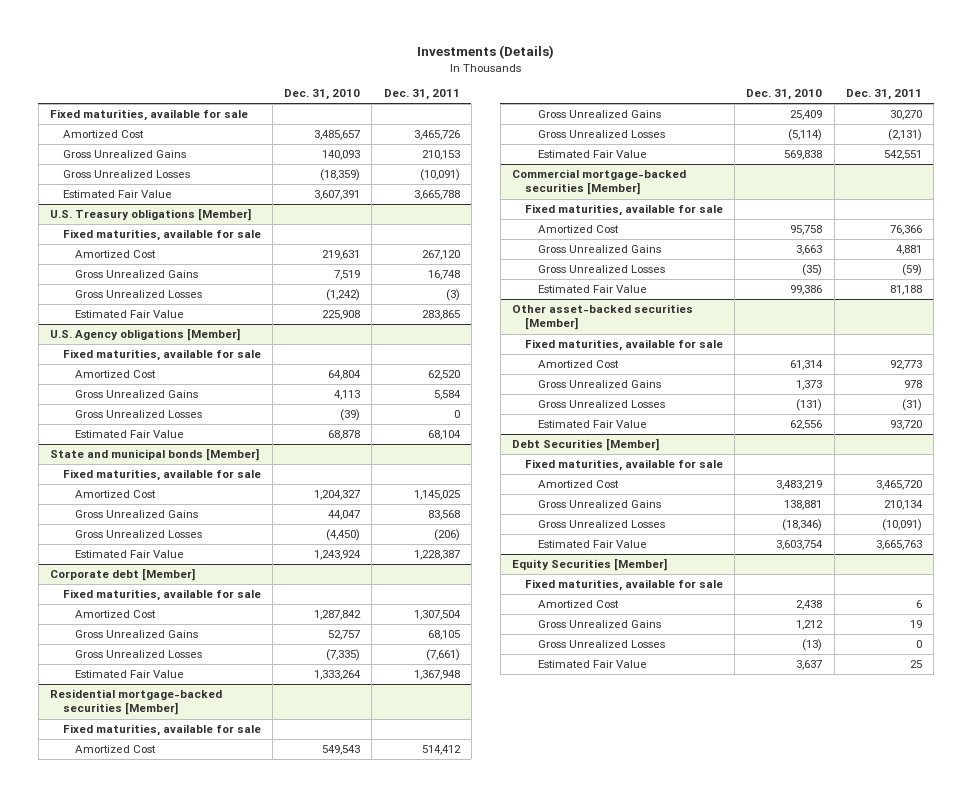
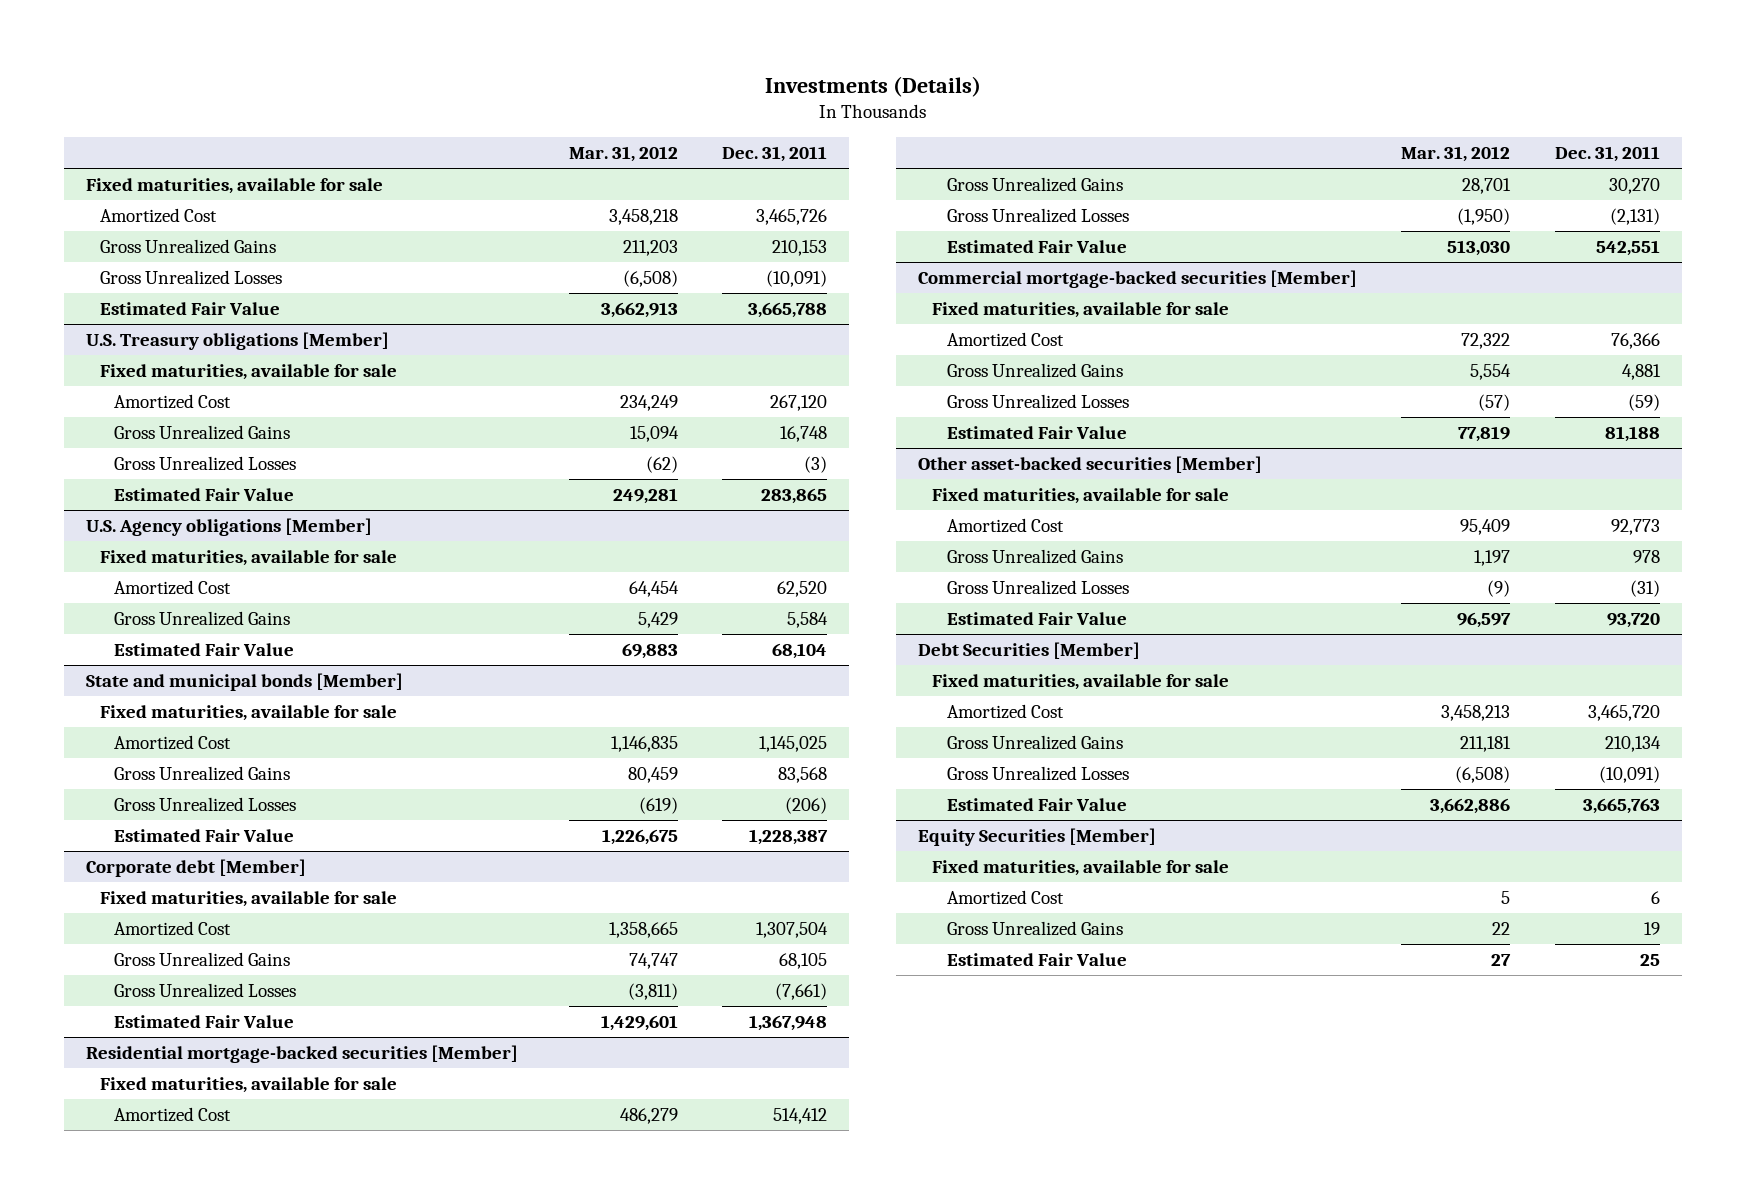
- | Dec. 31, 2010 | Dec. 31, 2011
+ | Mar. 31, 2012 | Dec. 31, 2011
@ U.S. Agency obligations [Member]
- Gross Unrealized Losses | (39) | 0
@ Equity Securities [Member]
- Gross Unrealized Losses | (13) | 0

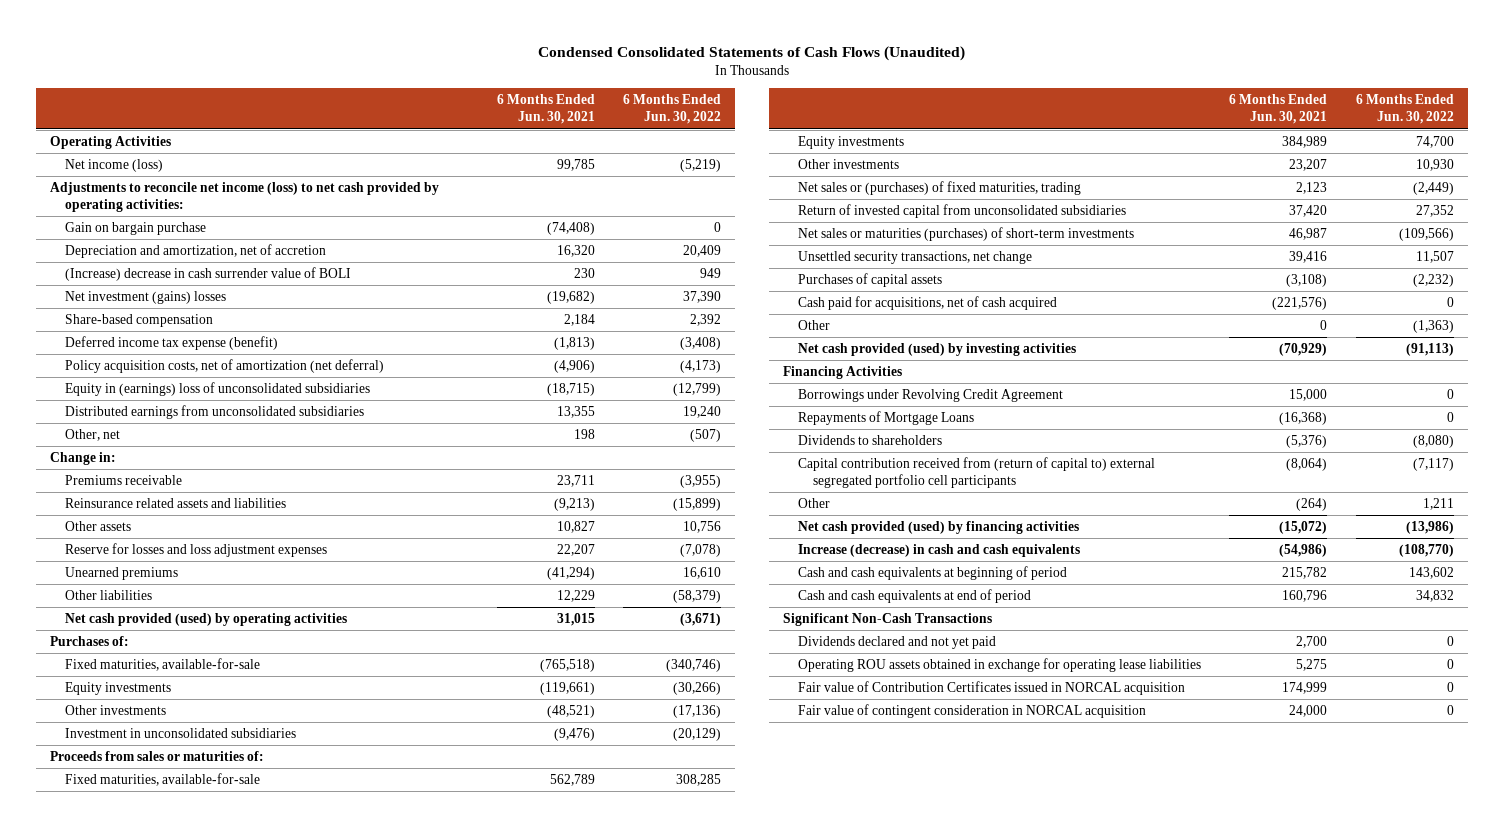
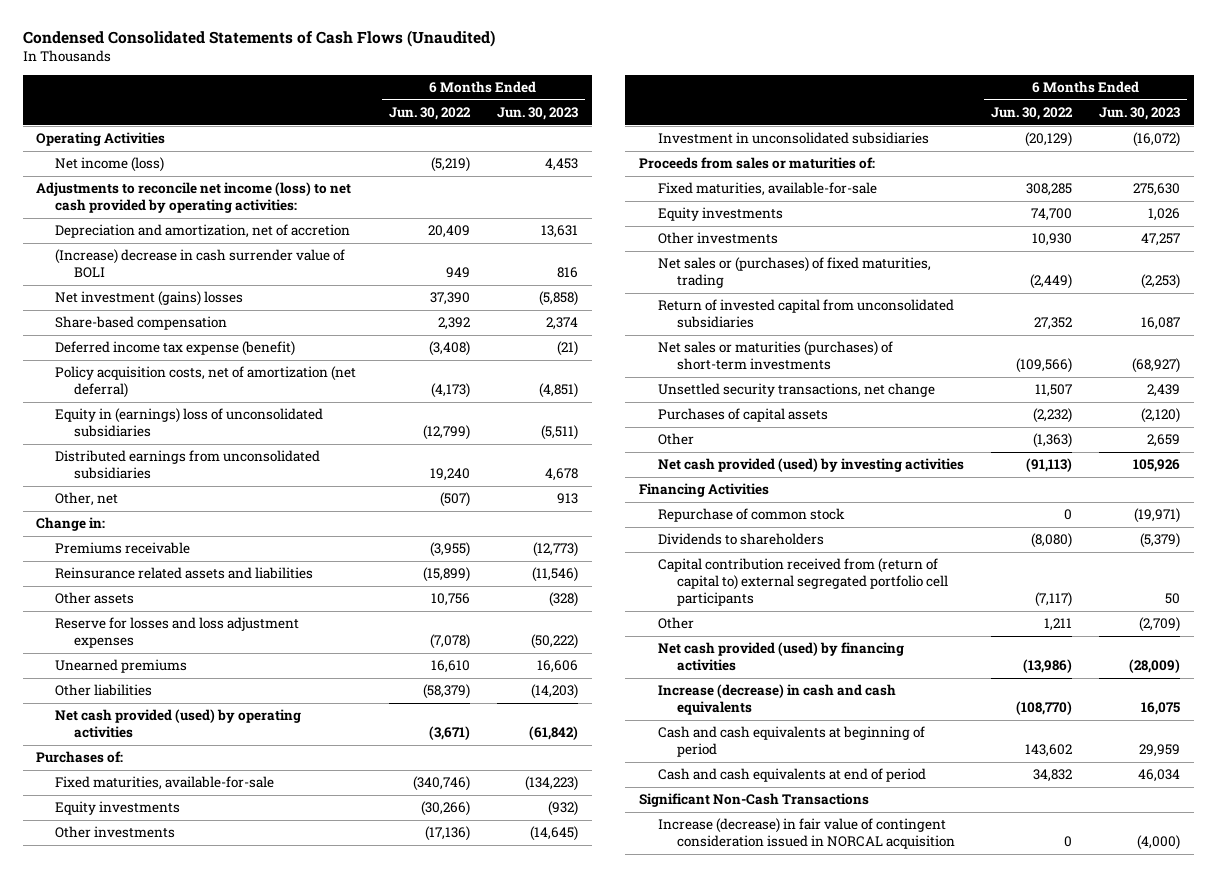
- | 6 Months Ended Jun. 30, 2021 | 6 Months Ended Jun. 30, 2022
+ | 6 Months Ended Jun. 30, 2022 | 6 Months Ended Jun. 30, 2023
- Gain on bargain purchase | (74,408) | 0
- Cash paid for acquisitions, net of cash acquired | (221,576) | 0
- Borrowings under Revolving Credit Agreement | 15,000 | 0
- Repayments of Mortgage Loans | (16,368) | 0
+ Repurchase of common stock | 0 | (19,971)
- Dividends declared and not yet paid | 2,700 | 0
- Operating ROU assets obtained in exchange for operating lease liabilities | 5,275 | 0
- Fair value of Contribution Certificates issued in NORCAL acquisition | 174,999 | 0
- Fair value of contingent consideration in NORCAL acquisition | 24,000 | 0
+ Increase (decrease) in fair value of contingent consideration issued in NORCAL acquisition | 0 | (4,000)

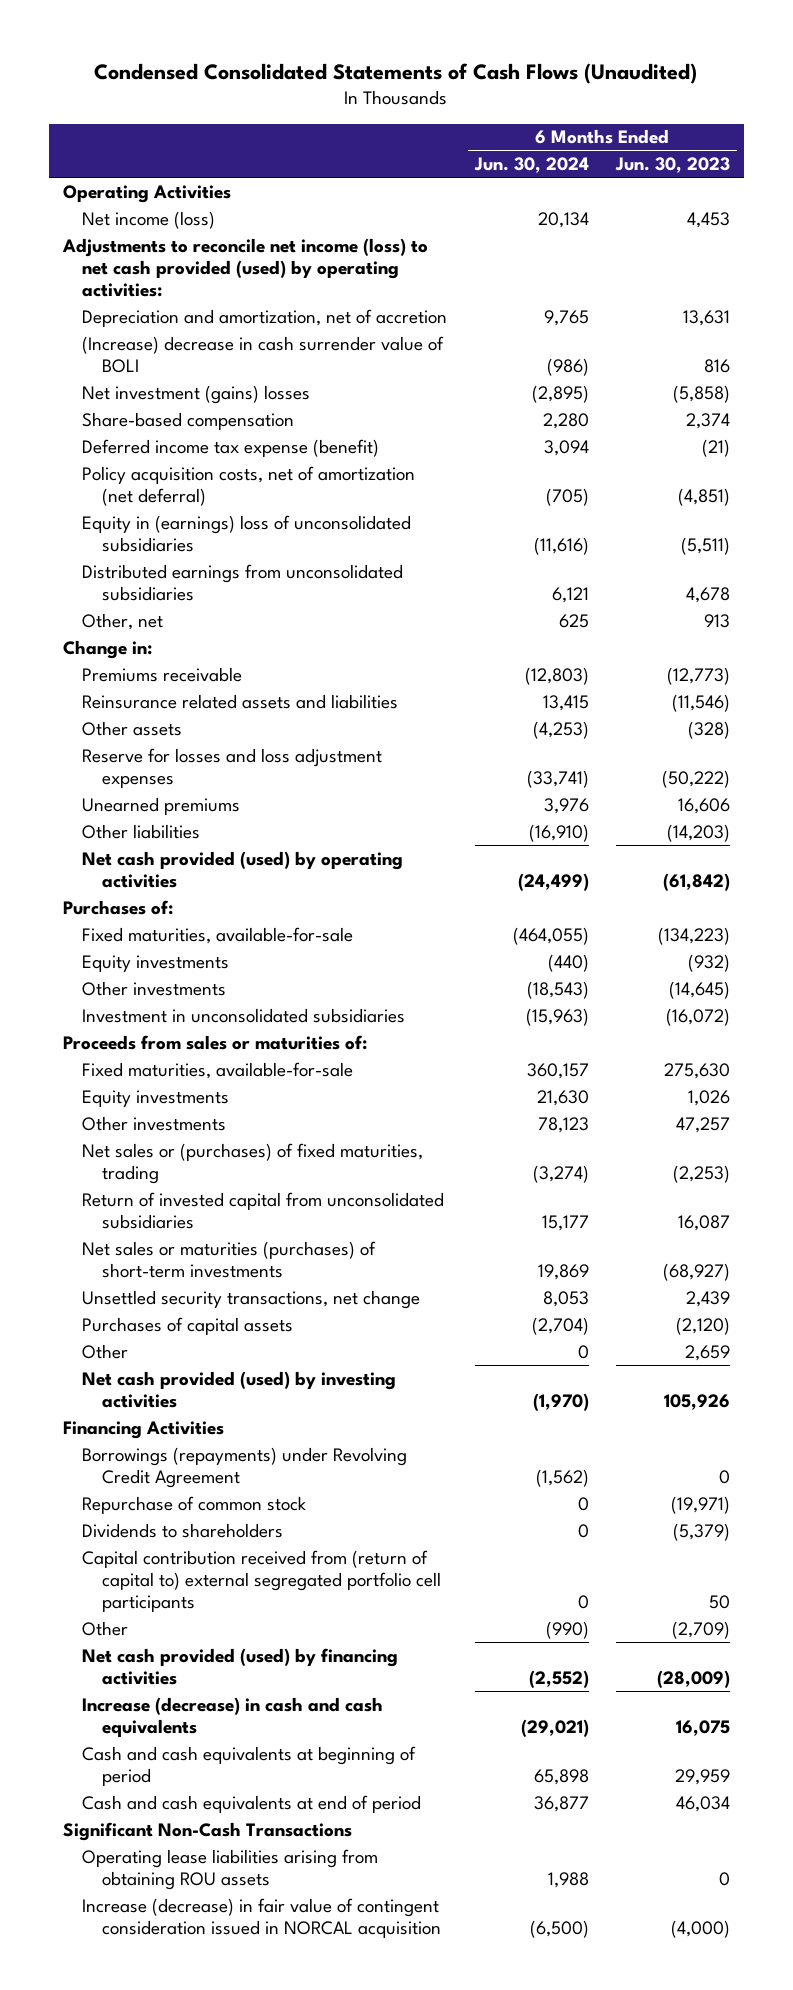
- | 6 Months Ended Jun. 30, 2022 | 6 Months Ended Jun. 30, 2023
+ | 6 Months Ended Jun. 30, 2024 | 6 Months Ended Jun. 30, 2023
- Adjustments to reconcile net income (loss) to net cash provided by operating activities:
+ Adjustments to reconcile net income (loss) to net cash provided (used) by operating activities:
+ Borrowings (repayments) under Revolving Credit Agreement | (1,562) | 0
+ Operating lease liabilities arising from obtaining ROU assets | 1,988 | 0

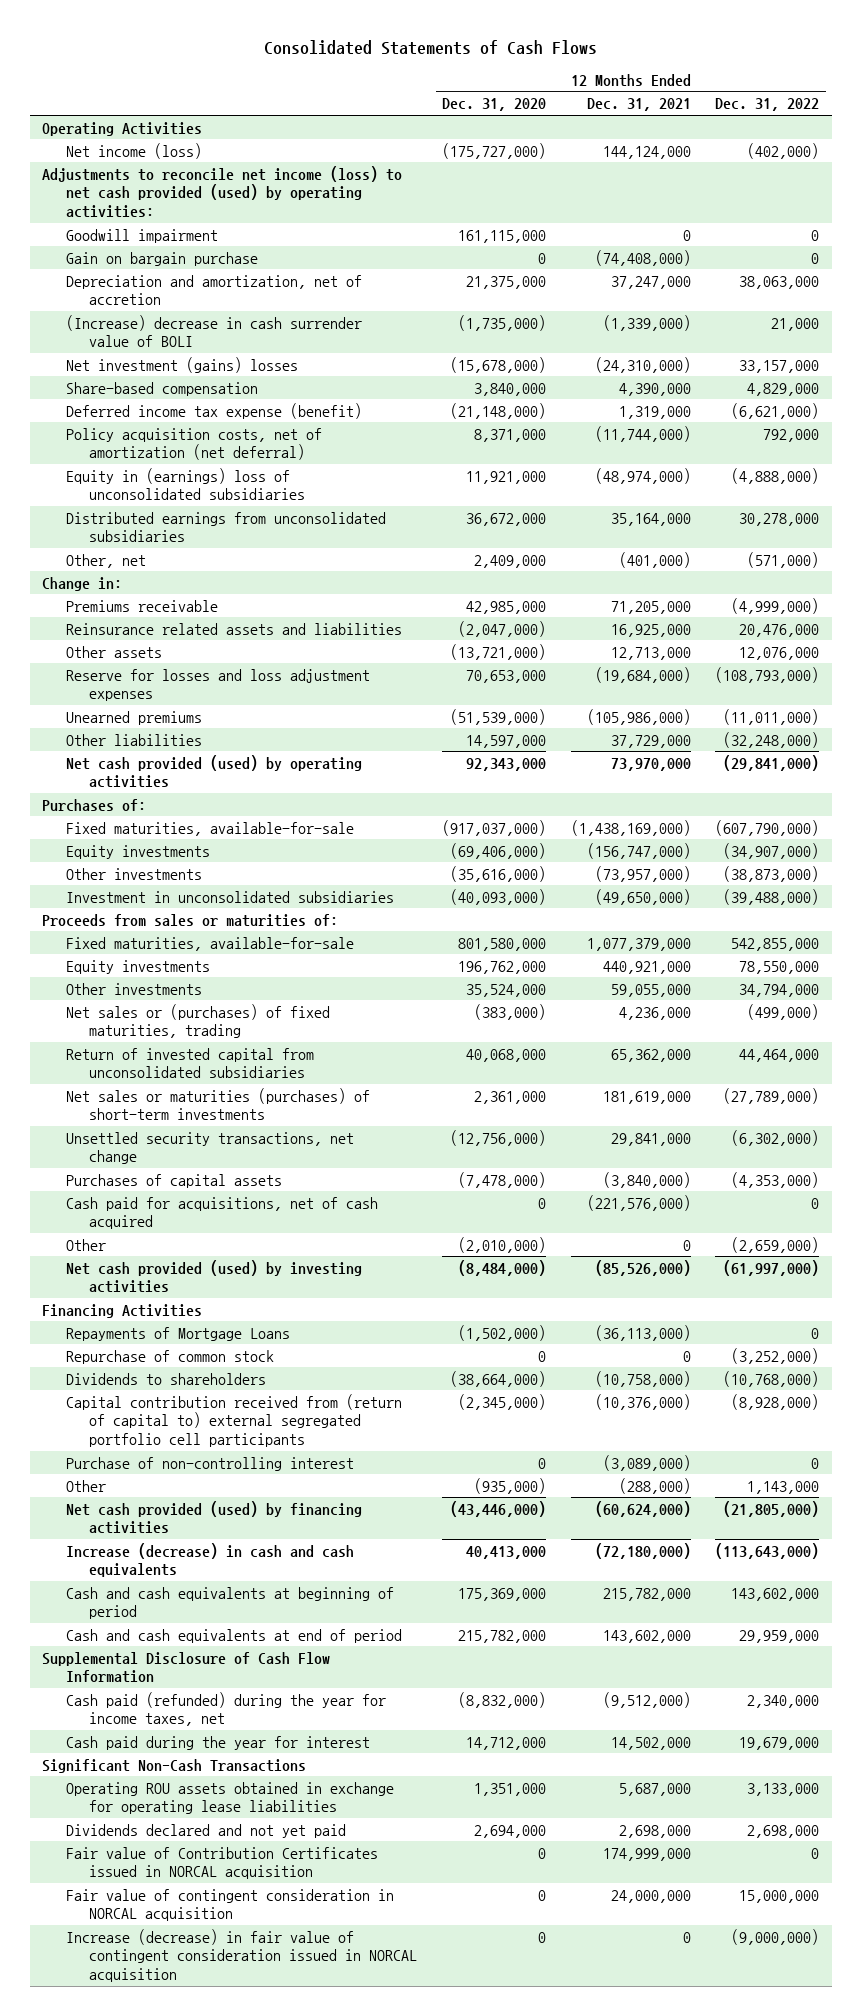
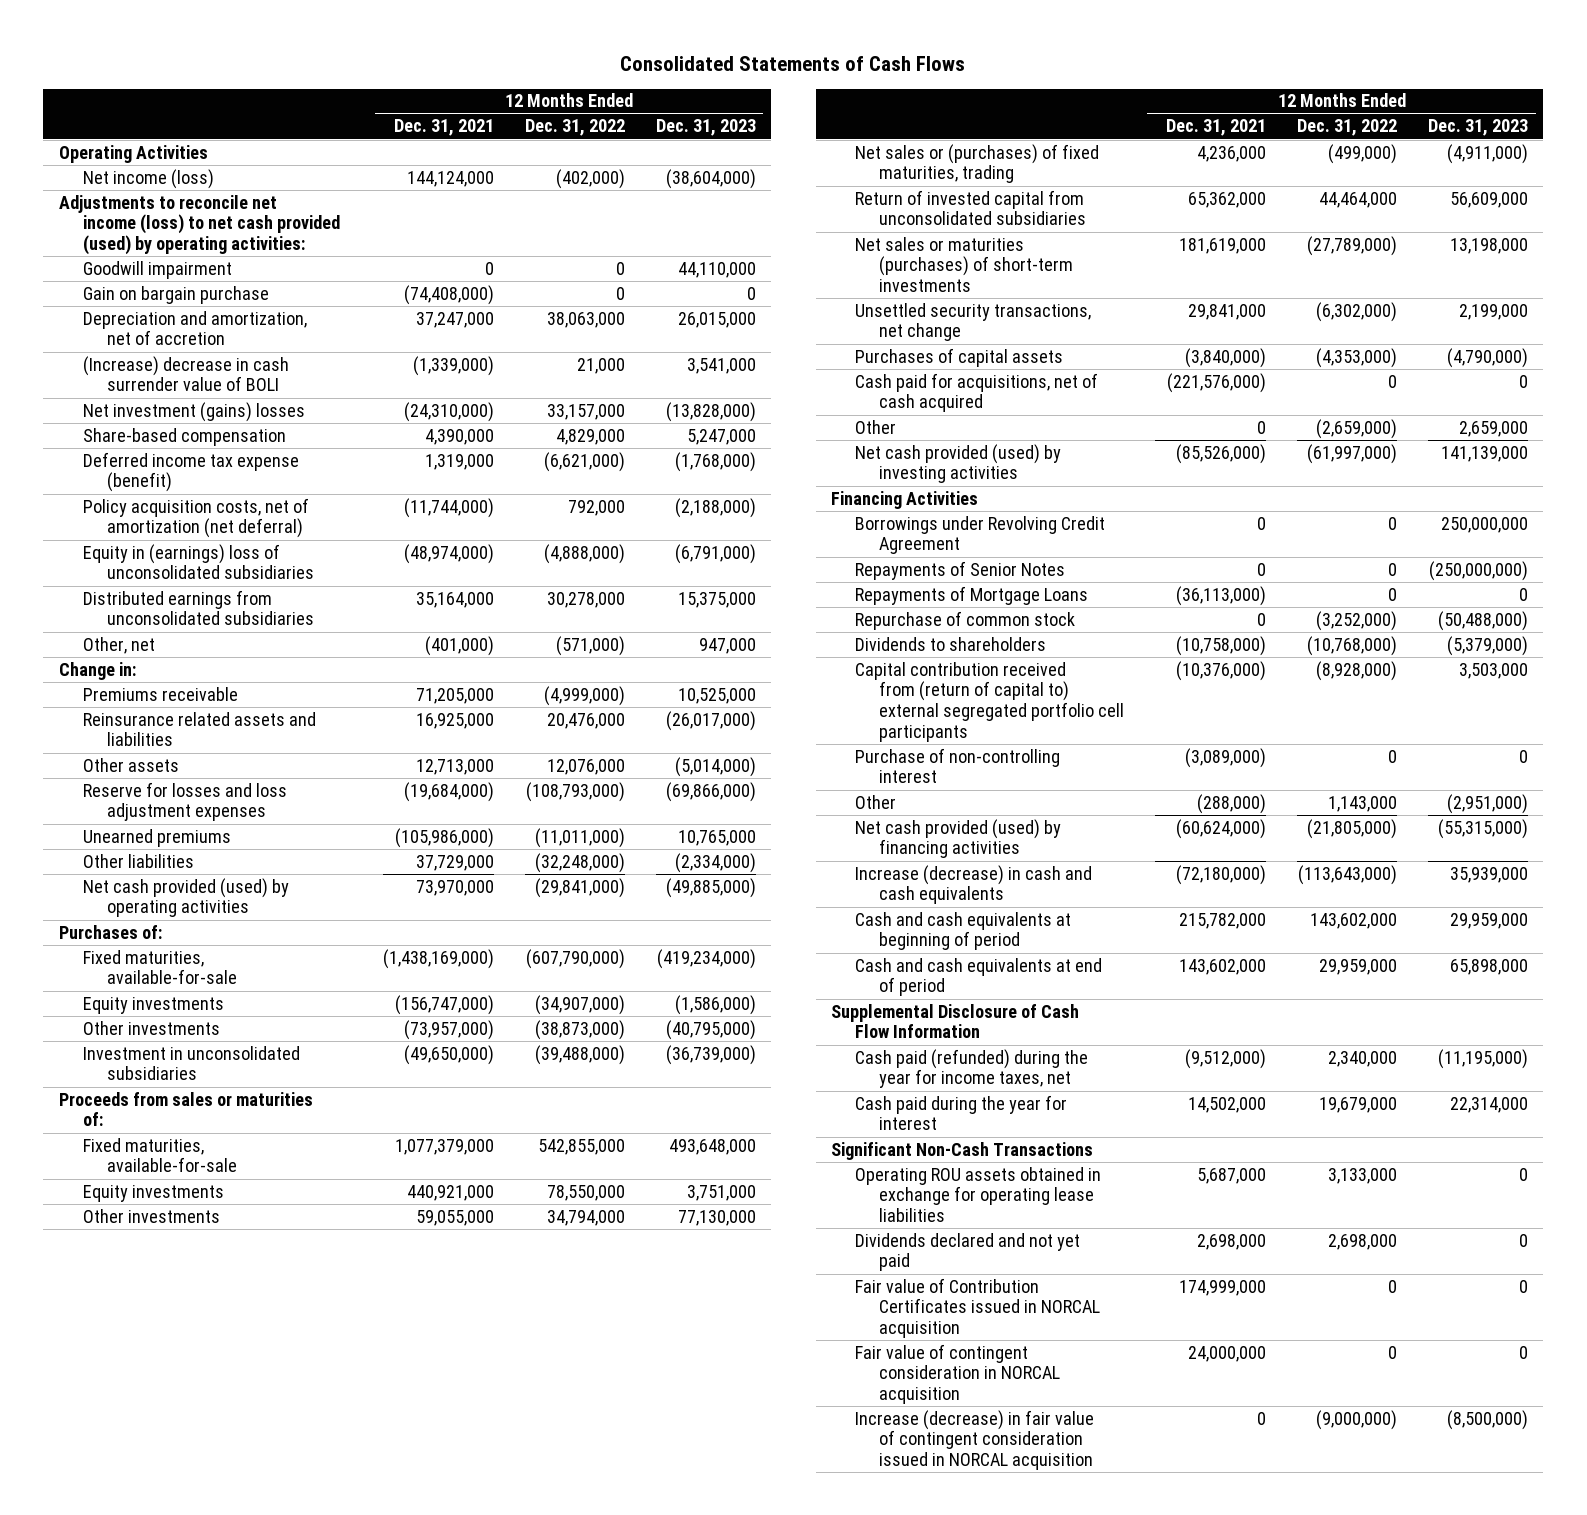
- | 12 Months Ended Dec. 31, 2020 | 12 Months Ended Dec. 31, 2021 | 12 Months Ended Dec. 31, 2022
+ | 12 Months Ended Dec. 31, 2021 | 12 Months Ended Dec. 31, 2022 | 12 Months Ended Dec. 31, 2023
+ Borrowings under Revolving Credit Agreement | 0 | 0 | 250,000,000
+ Repayments of Senior Notes | 0 | 0 | (250,000,000)
- Fair value of contingent consideration in NORCAL acquisition | 0 | 24,000,000 | 15,000,000
+ Fair value of contingent consideration in NORCAL acquisition | 24,000,000 | 0 | 0

